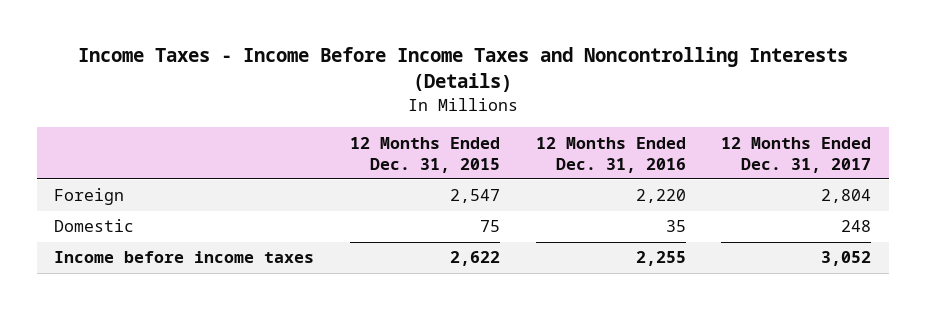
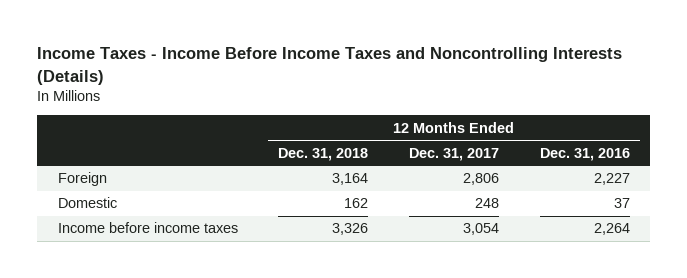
- | 12 Months Ended Dec. 31, 2015 | 12 Months Ended Dec. 31, 2016 | 12 Months Ended Dec. 31, 2017
+ | 12 Months Ended Dec. 31, 2018 | 12 Months Ended Dec. 31, 2017 | 12 Months Ended Dec. 31, 2016
- Foreign | 2,547 | 2,220 | 2,804
- Domestic | 75 | 35 | 248
- Income before income taxes | 2,622 | 2,255 | 3,052
+ Foreign | 3,164 | 2,806 | 2,227
+ Domestic | 162 | 248 | 37
+ Income before income taxes | 3,326 | 3,054 | 2,264

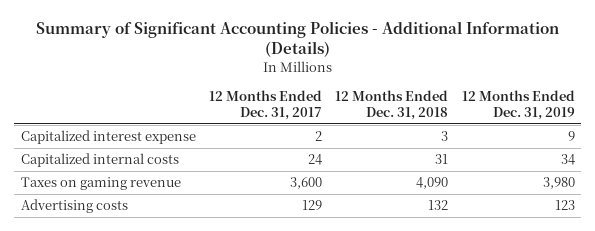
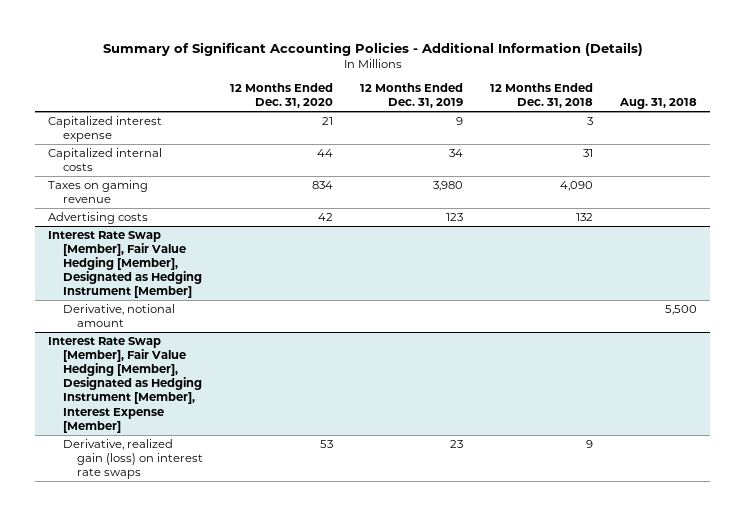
- | 12 Months Ended Dec. 31, 2017 | 12 Months Ended Dec. 31, 2018 | 12 Months Ended Dec. 31, 2019
+ | 12 Months Ended Dec. 31, 2020 | 12 Months Ended Dec. 31, 2019 | 12 Months Ended Dec. 31, 2018 | Aug. 31, 2018
+ Interest Rate Swap [Member], Fair Value Hedging [Member], Designated as Hedging Instrument [Member]
+ Derivative, notional amount | | | | 5,500
+ Interest Rate Swap [Member], Fair Value Hedging [Member], Designated as Hedging Instrument [Member], Interest Expense [Member]
+ Derivative, realized gain (loss) on interest rate swaps | 53 | 23 | 9 |

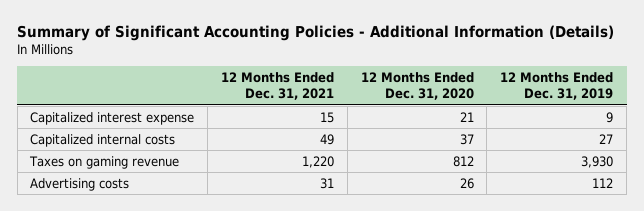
- | 12 Months Ended Dec. 31, 2020 | 12 Months Ended Dec. 31, 2019 | 12 Months Ended Dec. 31, 2018 | Aug. 31, 2018
+ | 12 Months Ended Dec. 31, 2021 | 12 Months Ended Dec. 31, 2020 | 12 Months Ended Dec. 31, 2019
- Capitalized internal costs | 44 | 34 | 31 |
- Taxes on gaming revenue | 834 | 3,980 | 4,090 |
- Advertising costs | 42 | 123 | 132 |
- Interest Rate Swap [Member], Fair Value Hedging [Member], Designated as Hedging Instrument [Member]
- Derivative, notional amount | | | | 5,500
- Interest Rate Swap [Member], Fair Value Hedging [Member], Designated as Hedging Instrument [Member], Interest Expense [Member]
- Derivative, realized gain (loss) on interest rate swaps | 53 | 23 | 9 |
+ Capitalized internal costs | 49 | 37 | 27
+ Taxes on gaming revenue | 1,220 | 812 | 3,930
+ Advertising costs | 31 | 26 | 112

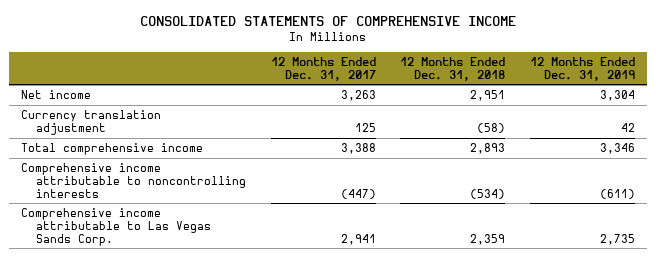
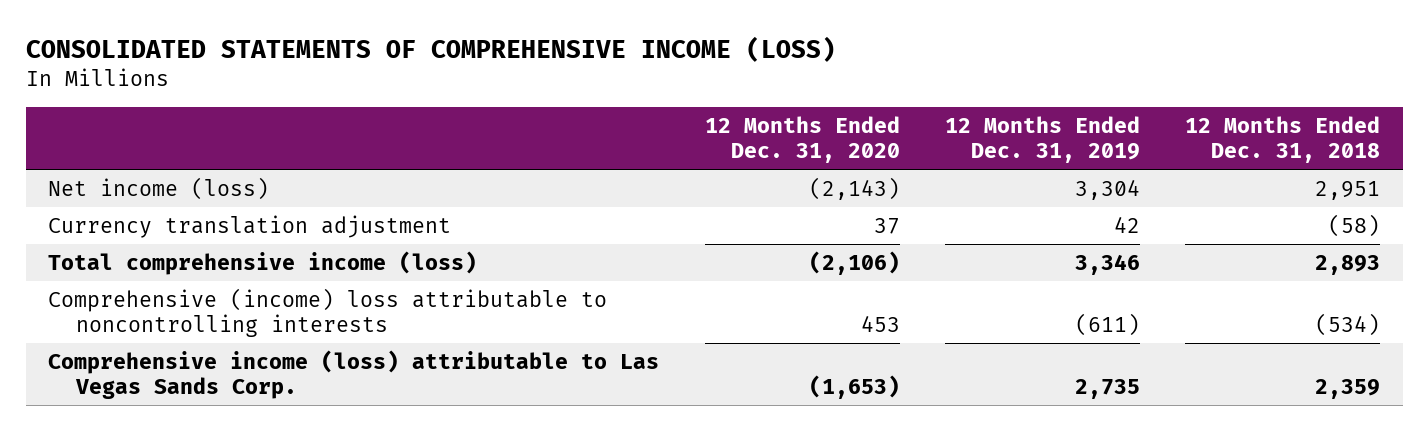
- CONSOLIDATED STATEMENTS OF COMPREHENSIVE INCOME
+ CONSOLIDATED STATEMENTS OF COMPREHENSIVE INCOME (LOSS)
- | 12 Months Ended Dec. 31, 2017 | 12 Months Ended Dec. 31, 2018 | 12 Months Ended Dec. 31, 2019
+ | 12 Months Ended Dec. 31, 2020 | 12 Months Ended Dec. 31, 2019 | 12 Months Ended Dec. 31, 2018
- Net income | 3,263 | 2,951 | 3,304
+ Net income (loss) | (2,143) | 3,304 | 2,951
- Total comprehensive income | 3,388 | 2,893 | 3,346
- Comprehensive income attributable to noncontrolling interests | (447) | (534) | (611)
- Comprehensive income attributable to Las Vegas Sands Corp. | 2,941 | 2,359 | 2,735
+ Total comprehensive income (loss) | (2,106) | 3,346 | 2,893
+ Comprehensive (income) loss attributable to noncontrolling interests | 453 | (611) | (534)
+ Comprehensive income (loss) attributable to Las Vegas Sands Corp. | (1,653) | 2,735 | 2,359

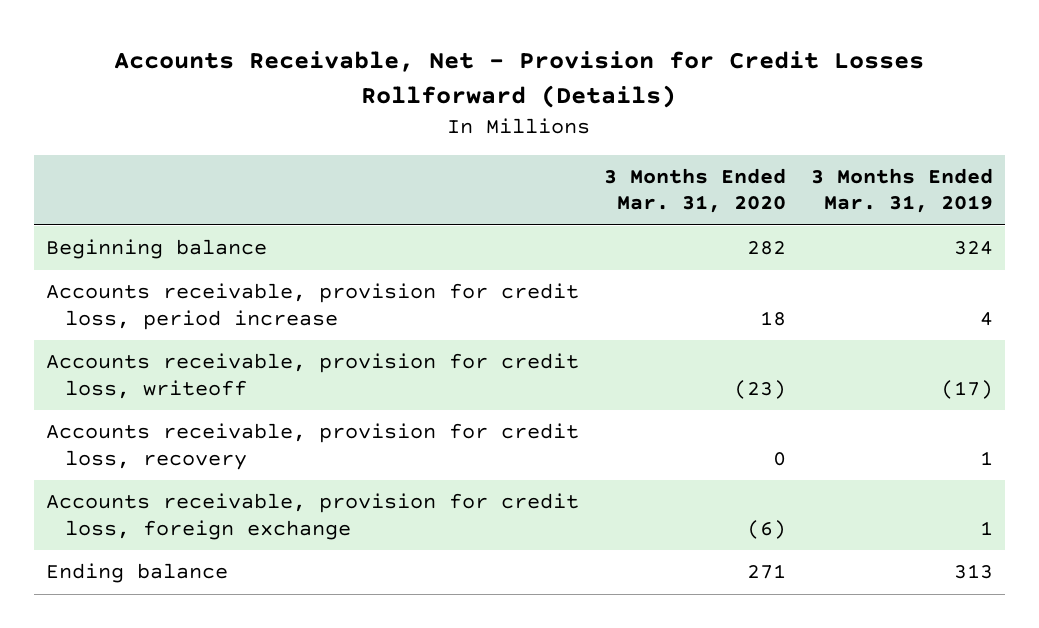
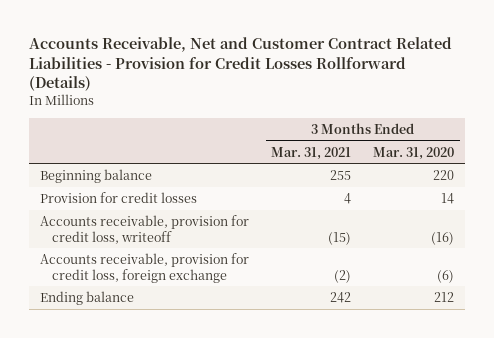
- Accounts Receivable, Net - Provision for Credit Losses Rollforward (Details)
+ Accounts Receivable, Net and Customer Contract Related Liabilities - Provision for Credit Losses Rollforward (Details)
- | 3 Months Ended Mar. 31, 2020 | 3 Months Ended Mar. 31, 2019
+ | 3 Months Ended Mar. 31, 2021 | 3 Months Ended Mar. 31, 2020
- Beginning balance | 282 | 324
- Accounts receivable, provision for credit loss, period increase | 18 | 4
- Accounts receivable, provision for credit loss, writeoff | (23) | (17)
- Accounts receivable, provision for credit loss, recovery | 0 | 1
+ Beginning balance | 255 | 220
+ Provision for credit losses | 4 | 14
+ Accounts receivable, provision for credit loss, writeoff | (15) | (16)
- Ending balance | 271 | 313
+ Ending balance | 242 | 212

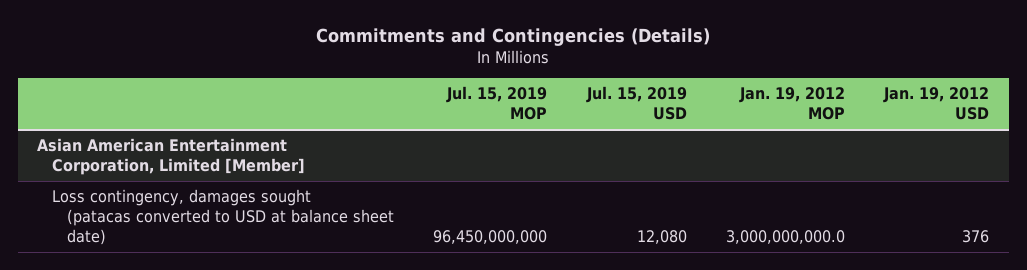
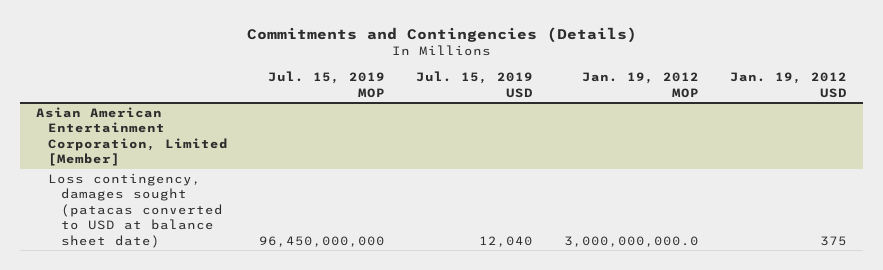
@ Asian American Entertainment Corporation, Limited [Member]
- Loss contingency, damages sought (patacas converted to USD at balance sheet date) | 96,450,000,000 | 12,080 | 3,000,000,000.0 | 376
+ Loss contingency, damages sought (patacas converted to USD at balance sheet date) | 96,450,000,000 | 12,040 | 3,000,000,000.0 | 375

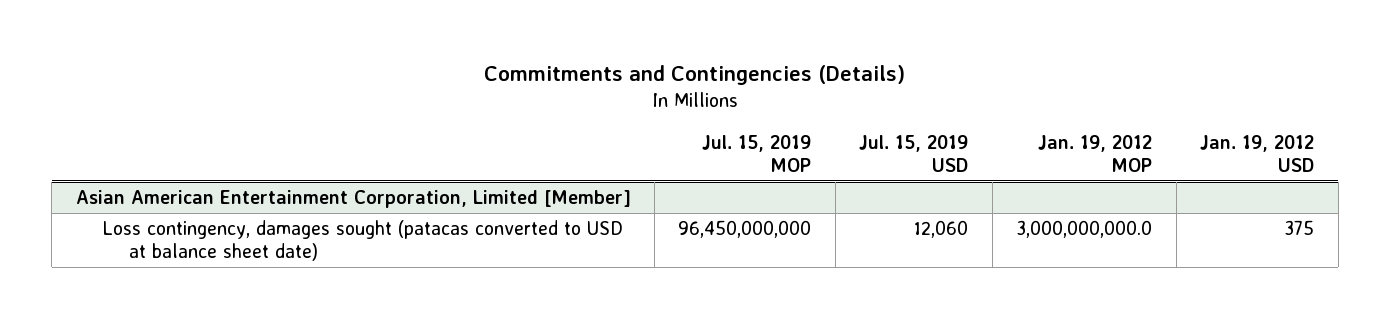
@ Asian American Entertainment Corporation, Limited [Member]
- Loss contingency, damages sought (patacas converted to USD at balance sheet date) | 96,450,000,000 | 12,040 | 3,000,000,000.0 | 375
+ Loss contingency, damages sought (patacas converted to USD at balance sheet date) | 96,450,000,000 | 12,060 | 3,000,000,000.0 | 375

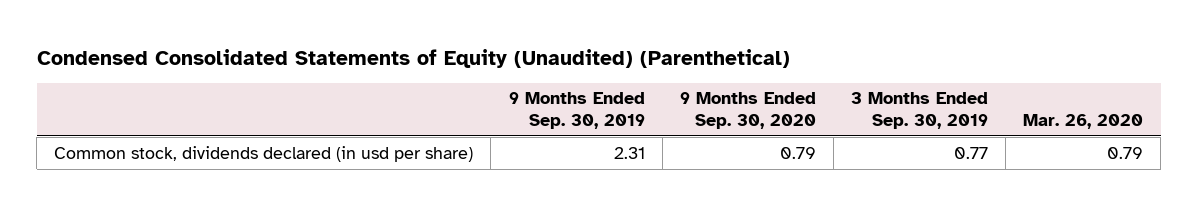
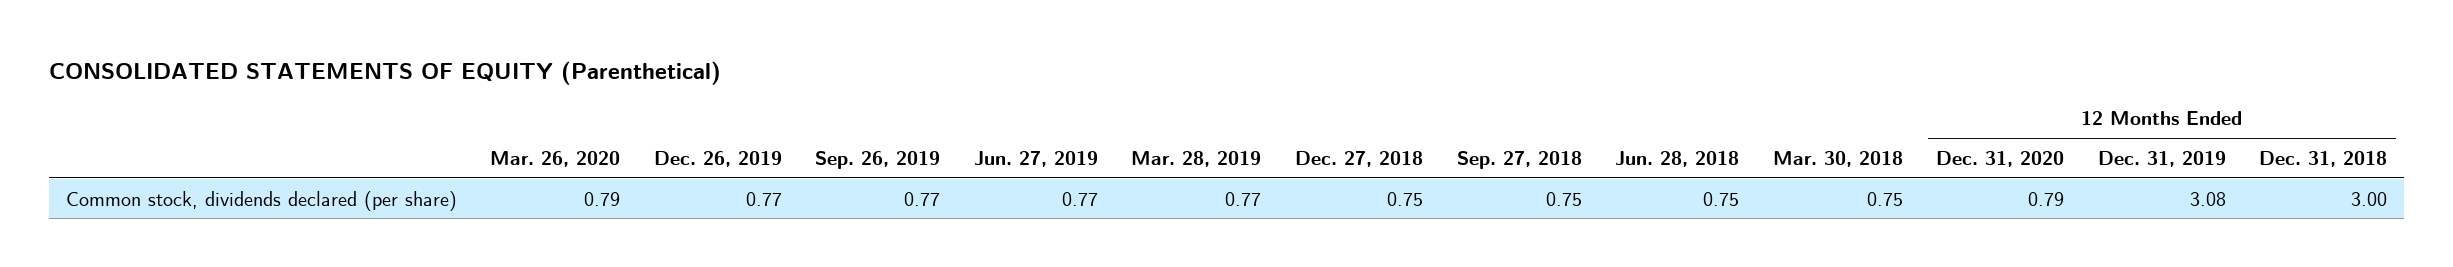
- Condensed Consolidated Statements of Equity (Unaudited) (Parenthetical)
+ CONSOLIDATED STATEMENTS OF EQUITY (Parenthetical)
- | 9 Months Ended Sep. 30, 2019 | 9 Months Ended Sep. 30, 2020 | 3 Months Ended Sep. 30, 2019 | Mar. 26, 2020
+ | Mar. 26, 2020 | Dec. 26, 2019 | Sep. 26, 2019 | Jun. 27, 2019 | Mar. 28, 2019 | Dec. 27, 2018 | Sep. 27, 2018 | Jun. 28, 2018 | Mar. 30, 2018 | 12 Months Ended Dec. 31, 2020 | 12 Months Ended Dec. 31, 2019 | 12 Months Ended Dec. 31, 2018
- Common stock, dividends declared (in usd per share) | 2.31 | 0.79 | 0.77 | 0.79
+ Common stock, dividends declared (per share) | 0.79 | 0.77 | 0.77 | 0.77 | 0.77 | 0.75 | 0.75 | 0.75 | 0.75 | 0.79 | 3.08 | 3.00

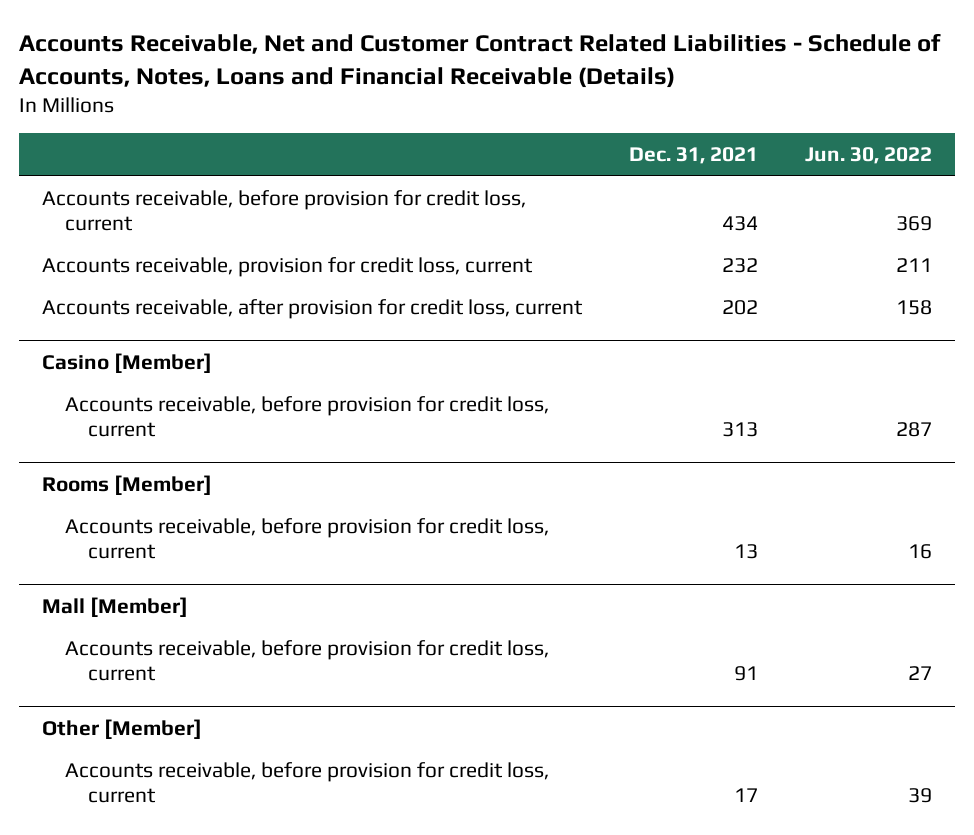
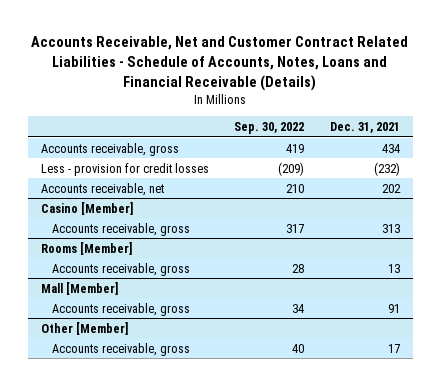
- | Dec. 31, 2021 | Jun. 30, 2022
+ | Sep. 30, 2022 | Dec. 31, 2021
- Accounts receivable, before provision for credit loss, current | 434 | 369
- Accounts receivable, provision for credit loss, current | 232 | 211
- Accounts receivable, after provision for credit loss, current | 202 | 158
+ Accounts receivable, gross | 419 | 434
+ Less - provision for credit losses | (209) | (232)
+ Accounts receivable, net | 210 | 202
@ Casino [Member]
- Accounts receivable, before provision for credit loss, current | 313 | 287
+ Accounts receivable, gross | 317 | 313
@ Rooms [Member]
- Accounts receivable, before provision for credit loss, current | 13 | 16
+ Accounts receivable, gross | 28 | 13
@ Mall [Member]
- Accounts receivable, before provision for credit loss, current | 91 | 27
+ Accounts receivable, gross | 34 | 91
@ Other [Member]
- Accounts receivable, before provision for credit loss, current | 17 | 39
+ Accounts receivable, gross | 40 | 17

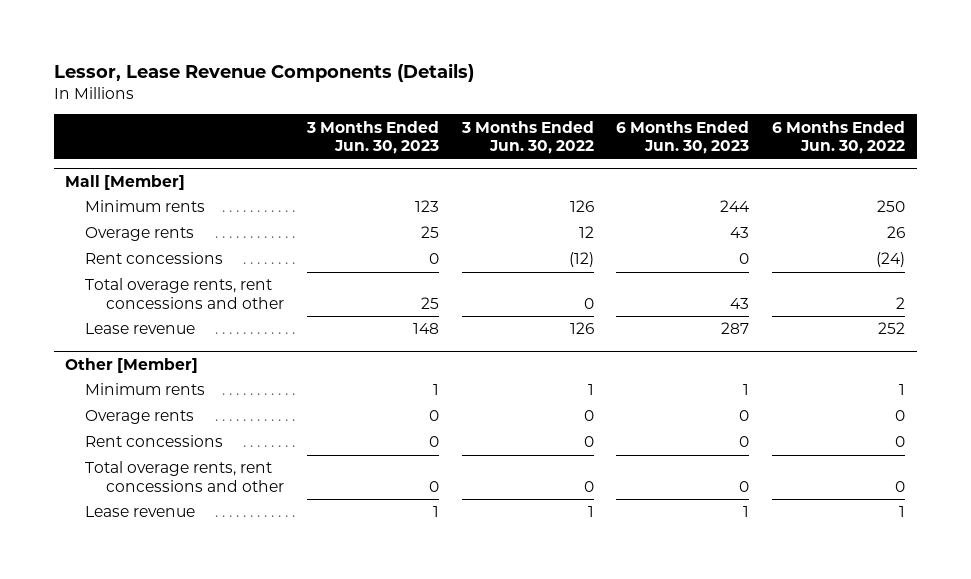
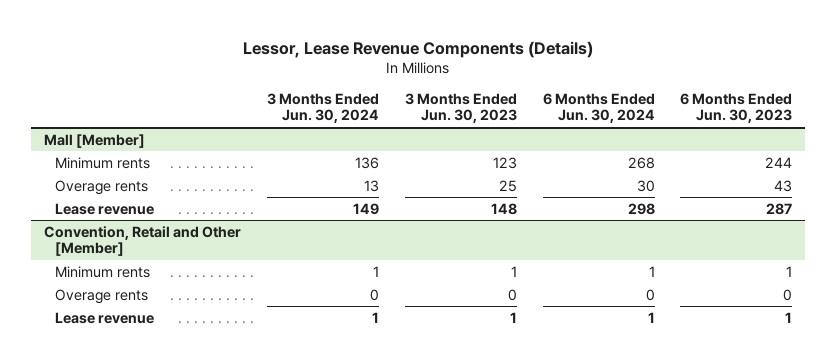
- | 3 Months Ended Jun. 30, 2023 | 3 Months Ended Jun. 30, 2022 | 6 Months Ended Jun. 30, 2023 | 6 Months Ended Jun. 30, 2022
+ | 3 Months Ended Jun. 30, 2024 | 3 Months Ended Jun. 30, 2023 | 6 Months Ended Jun. 30, 2024 | 6 Months Ended Jun. 30, 2023
@ Mall [Member]
- Rent concessions | 0 | (12) | 0 | (24)
- Total overage rents, rent concessions and other | 25 | 0 | 43 | 2
- Other [Member]
+ Convention, Retail and Other [Member]
- Rent concessions | 0 | 0 | 0 | 0
- Total overage rents, rent concessions and other | 0 | 0 | 0 | 0

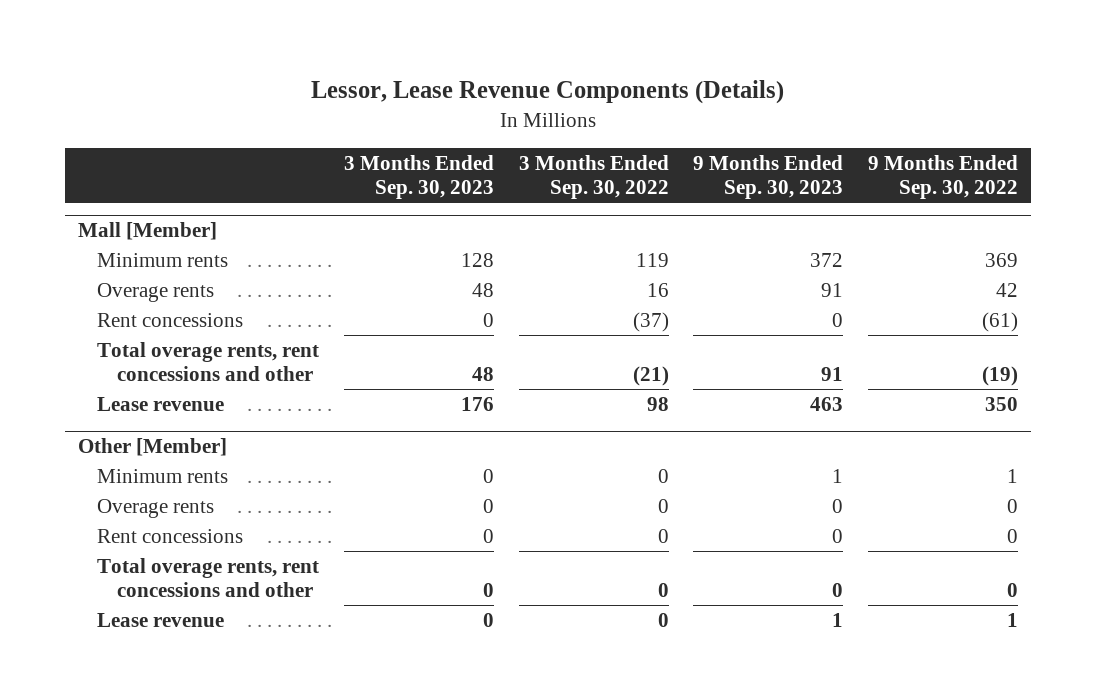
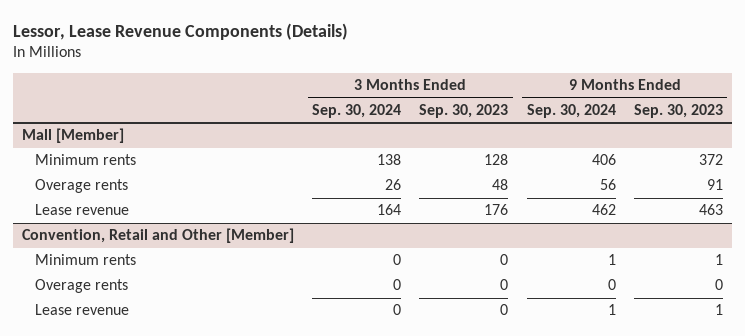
- | 3 Months Ended Sep. 30, 2023 | 3 Months Ended Sep. 30, 2022 | 9 Months Ended Sep. 30, 2023 | 9 Months Ended Sep. 30, 2022
+ | 3 Months Ended Sep. 30, 2024 | 3 Months Ended Sep. 30, 2023 | 9 Months Ended Sep. 30, 2024 | 9 Months Ended Sep. 30, 2023
@ Mall [Member]
- Rent concessions | 0 | (37) | 0 | (61)
- Total overage rents, rent concessions and other | 48 | (21) | 91 | (19)
- Other [Member]
+ Convention, Retail and Other [Member]
- Rent concessions | 0 | 0 | 0 | 0
- Total overage rents, rent concessions and other | 0 | 0 | 0 | 0

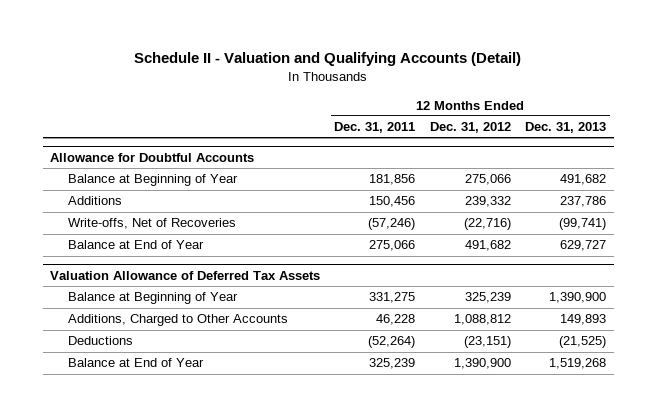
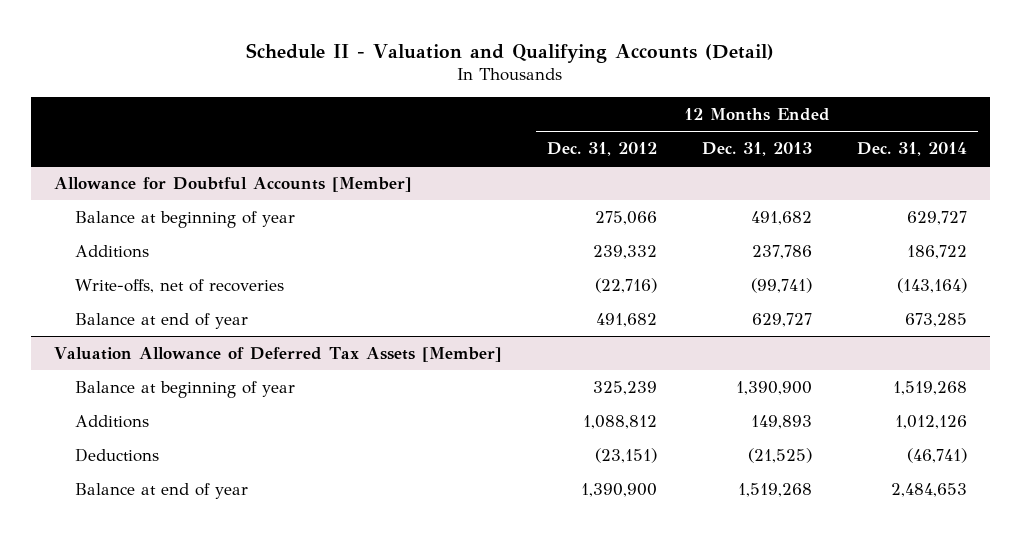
- | 12 Months Ended Dec. 31, 2011 | 12 Months Ended Dec. 31, 2012 | 12 Months Ended Dec. 31, 2013
+ | 12 Months Ended Dec. 31, 2012 | 12 Months Ended Dec. 31, 2013 | 12 Months Ended Dec. 31, 2014
- Allowance for Doubtful Accounts
- Balance at Beginning of Year | 181,856 | 275,066 | 491,682
+ Allowance for Doubtful Accounts [Member]
+ Balance at beginning of year | 275,066 | 491,682 | 629,727
- Write-offs, Net of Recoveries | (57,246) | (22,716) | (99,741)
- Balance at End of Year | 275,066 | 491,682 | 629,727
- Valuation Allowance of Deferred Tax Assets
- Balance at Beginning of Year | 331,275 | 325,239 | 1,390,900
- Additions, Charged to Other Accounts | 46,228 | 1,088,812 | 149,893
+ Write-offs, net of recoveries | (22,716) | (99,741) | (143,164)
+ Balance at end of year | 491,682 | 629,727 | 673,285
+ Valuation Allowance of Deferred Tax Assets [Member]
+ Balance at beginning of year | 325,239 | 1,390,900 | 1,519,268
+ Additions | 1,088,812 | 149,893 | 1,012,126
- Balance at End of Year | 325,239 | 1,390,900 | 1,519,268
+ Balance at end of year | 1,390,900 | 1,519,268 | 2,484,653

